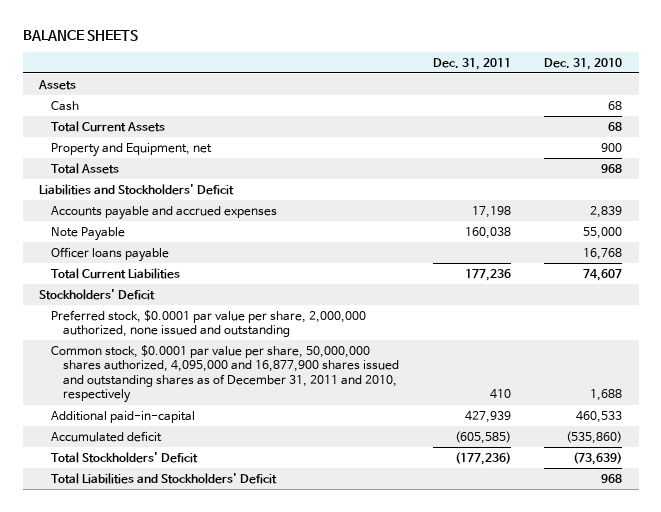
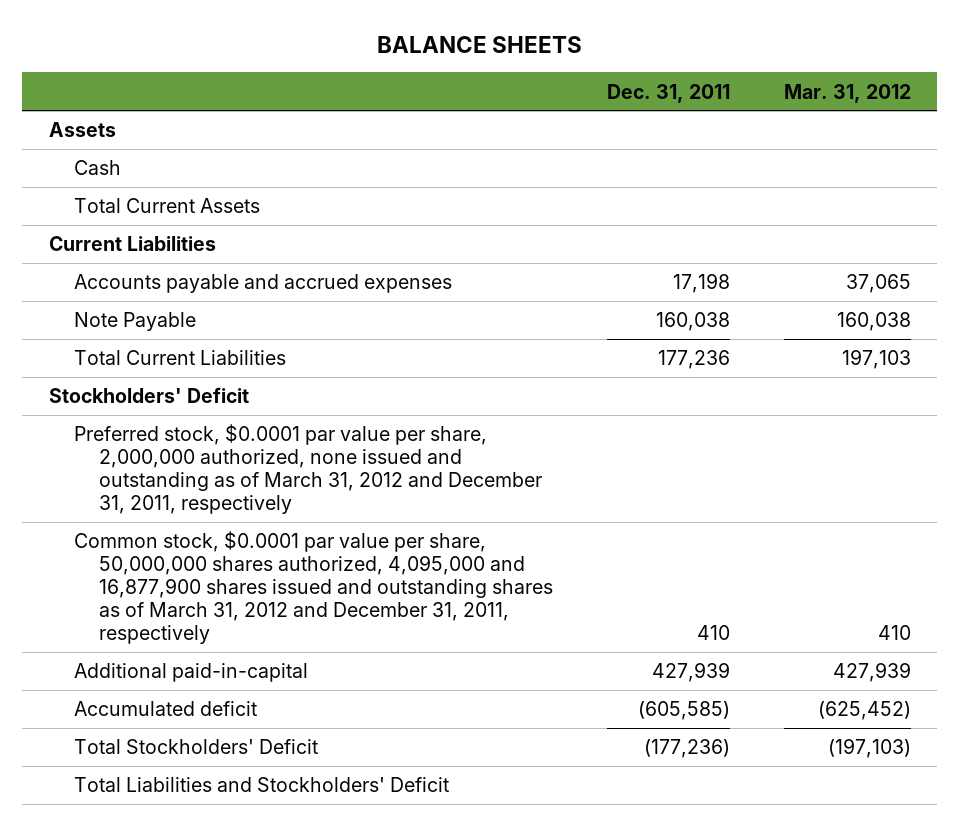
- | Dec. 31, 2011 | Dec. 31, 2010
+ | Dec. 31, 2011 | Mar. 31, 2012
- Property and Equipment, net | | 900
- Total Assets | | 968
- Liabilities and Stockholders' Deficit
+ Current Liabilities
- Officer loans payable | | 16,768
- Preferred stock, $0.0001 par value per share, 2,000,000 authorized, none issued and outstanding
- Common stock, $0.0001 par value per share, 50,000,000 shares authorized, 4,095,000 and 16,877,900 shares issued and outstanding shares as of December 31, 2011 and 2010, respectively | 410 | 1,688
+ Preferred stock, $0.0001 par value per share, 2,000,000 authorized, none issued and outstanding as of March 31, 2012 and December 31, 2011, respectively
+ Common stock, $0.0001 par value per share, 50,000,000 shares authorized, 4,095,000 and 16,877,900 shares issued and outstanding shares as of March 31, 2012 and December 31, 2011, respectively | 410 | 410

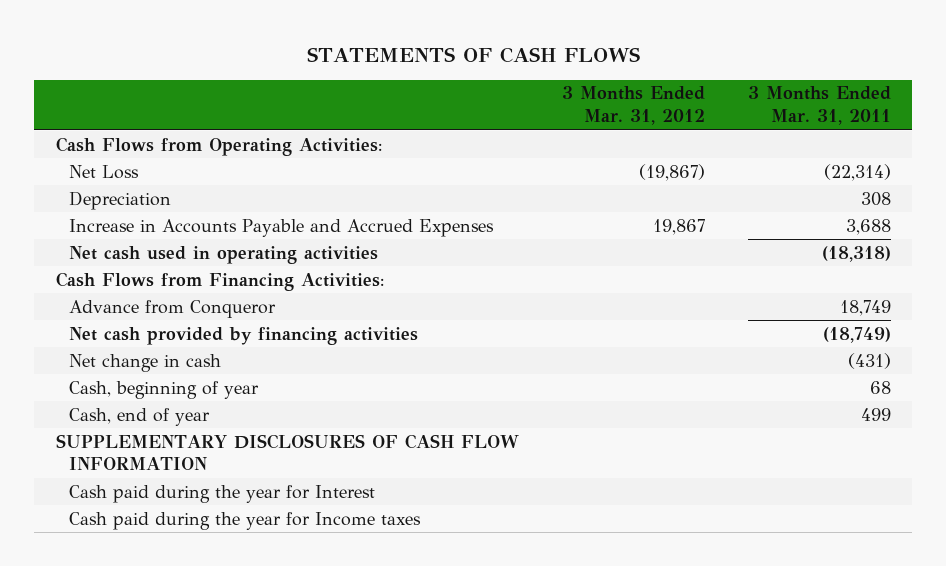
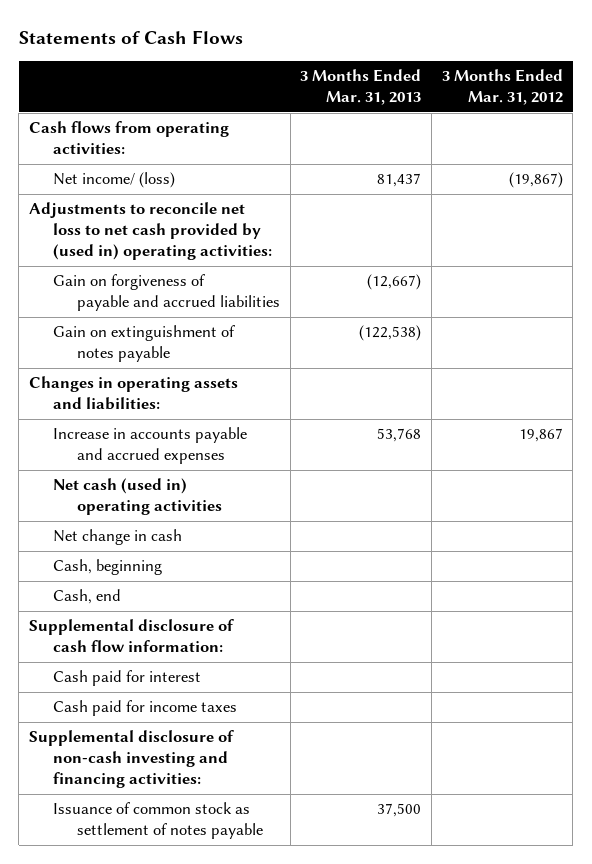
- STATEMENTS OF CASH FLOWS
+ Statements of Cash Flows
- | 3 Months Ended Mar. 31, 2012 | 3 Months Ended Mar. 31, 2011
+ | 3 Months Ended Mar. 31, 2013 | 3 Months Ended Mar. 31, 2012
- Cash Flows from Operating Activities:
- Net Loss | (19,867) | (22,314)
- Depreciation | | 308
- Increase in Accounts Payable and Accrued Expenses | 19,867 | 3,688
- Net cash used in operating activities | | (18,318)
- Cash Flows from Financing Activities:
- Advance from Conqueror | | 18,749
- Net cash provided by financing activities | | (18,749)
+ Cash flows from operating activities:
+ Net income/ (loss) | 81,437 | (19,867)
+ Adjustments to reconcile net loss to net cash provided by (used in) operating activities:
+ Gain on forgiveness of payable and accrued liabilities | (12,667) |
+ Gain on extinguishment of notes payable | (122,538) |
+ Changes in operating assets and liabilities:
+ Increase in accounts payable and accrued expenses | 53,768 | 19,867
+ Net cash (used in) operating activities
- Cash, beginning of year | | 68
- Cash, end of year | | 499
- SUPPLEMENTARY DISCLOSURES OF CASH FLOW INFORMATION
- Cash paid during the year for Interest
- Cash paid during the year for Income taxes
+ Cash, beginning
+ Cash, end
+ Supplemental disclosure of cash flow information:
+ Cash paid for interest
+ Cash paid for income taxes
+ Supplemental disclosure of non-cash investing and financing activities:
+ Issuance of common stock as settlement of notes payable | 37,500 |

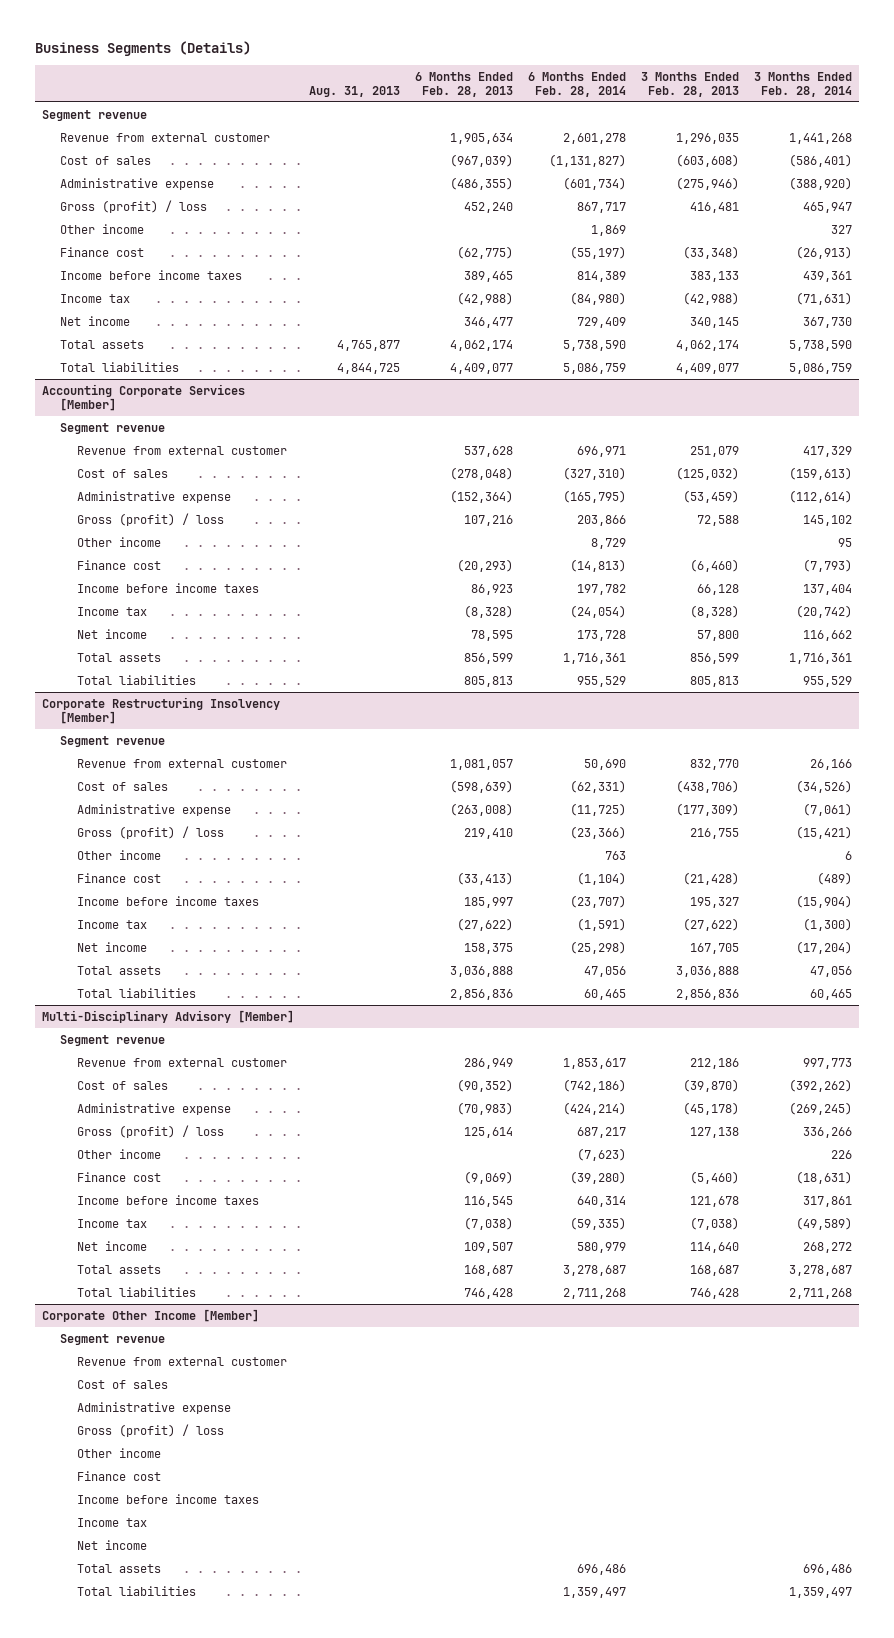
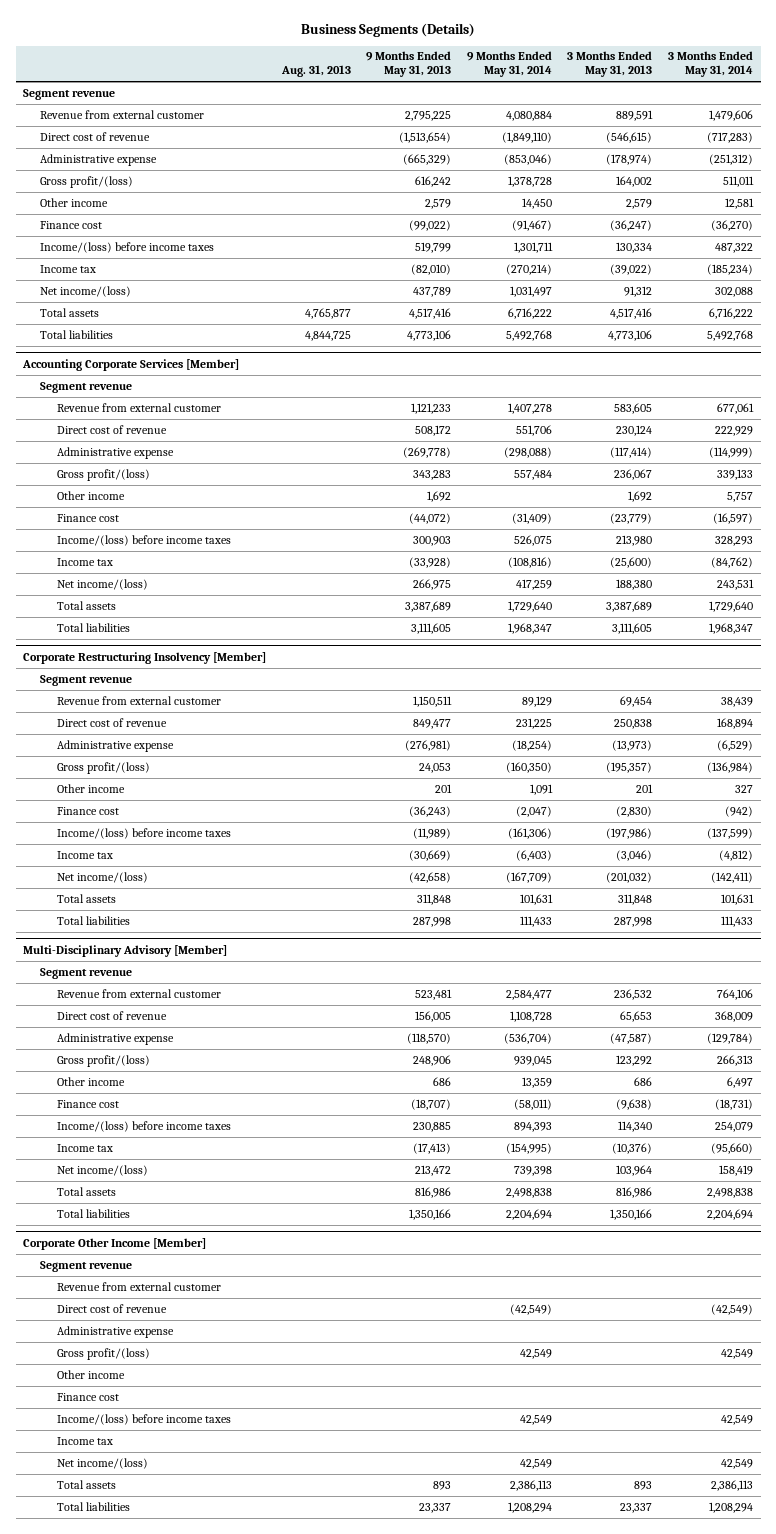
- | Aug. 31, 2013 | 6 Months Ended Feb. 28, 2013 | 6 Months Ended Feb. 28, 2014 | 3 Months Ended Feb. 28, 2013 | 3 Months Ended Feb. 28, 2014
+ | Aug. 31, 2013 | 9 Months Ended May 31, 2013 | 9 Months Ended May 31, 2014 | 3 Months Ended May 31, 2013 | 3 Months Ended May 31, 2014
- Cost of sales | | (967,039) | (1,131,827) | (603,608) | (586,401)
+ Direct cost of revenue | | (1,513,654) | (1,849,110) | (546,615) | (717,283)
- Gross (profit) / loss | | 452,240 | 867,717 | 416,481 | 465,947
+ Gross profit/(loss) | | 616,242 | 1,378,728 | 164,002 | 511,011
- Income before income taxes | | 389,465 | 814,389 | 383,133 | 439,361
+ Income/(loss) before income taxes | | 519,799 | 1,301,711 | 130,334 | 487,322
- Net income | | 346,477 | 729,409 | 340,145 | 367,730
+ Net income/(loss) | | 437,789 | 1,031,497 | 91,312 | 302,088
@ Accounting Corporate Services [Member]
- Cost of sales | | (278,048) | (327,310) | (125,032) | (159,613)
+ Direct cost of revenue | | 508,172 | 551,706 | 230,124 | 222,929
- Gross (profit) / loss | | 107,216 | 203,866 | 72,588 | 145,102
+ Gross profit/(loss) | | 343,283 | 557,484 | 236,067 | 339,133
- Income before income taxes | | 86,923 | 197,782 | 66,128 | 137,404
+ Income/(loss) before income taxes | | 300,903 | 526,075 | 213,980 | 328,293
- Net income | | 78,595 | 173,728 | 57,800 | 116,662
+ Net income/(loss) | | 266,975 | 417,259 | 188,380 | 243,531
@ Corporate Restructuring Insolvency [Member]
- Cost of sales | | (598,639) | (62,331) | (438,706) | (34,526)
+ Direct cost of revenue | | 849,477 | 231,225 | 250,838 | 168,894
- Gross (profit) / loss | | 219,410 | (23,366) | 216,755 | (15,421)
+ Gross profit/(loss) | | 24,053 | (160,350) | (195,357) | (136,984)
- Income before income taxes | | 185,997 | (23,707) | 195,327 | (15,904)
+ Income/(loss) before income taxes | | (11,989) | (161,306) | (197,986) | (137,599)
- Net income | | 158,375 | (25,298) | 167,705 | (17,204)
+ Net income/(loss) | | (42,658) | (167,709) | (201,032) | (142,411)
@ Multi-Disciplinary Advisory [Member]
- Cost of sales | | (90,352) | (742,186) | (39,870) | (392,262)
+ Direct cost of revenue | | 156,005 | 1,108,728 | 65,653 | 368,009
- Gross (profit) / loss | | 125,614 | 687,217 | 127,138 | 336,266
+ Gross profit/(loss) | | 248,906 | 939,045 | 123,292 | 266,313
- Income before income taxes | | 116,545 | 640,314 | 121,678 | 317,861
+ Income/(loss) before income taxes | | 230,885 | 894,393 | 114,340 | 254,079
- Net income | | 109,507 | 580,979 | 114,640 | 268,272
+ Net income/(loss) | | 213,472 | 739,398 | 103,964 | 158,419
@ Corporate Other Income [Member]
- Cost of sales
+ Direct cost of revenue | | | (42,549) | | (42,549)
- Gross (profit) / loss
+ Gross profit/(loss) | | | 42,549 | | 42,549
- Income before income taxes
+ Income/(loss) before income taxes | | | 42,549 | | 42,549
- Net income
+ Net income/(loss) | | | 42,549 | | 42,549

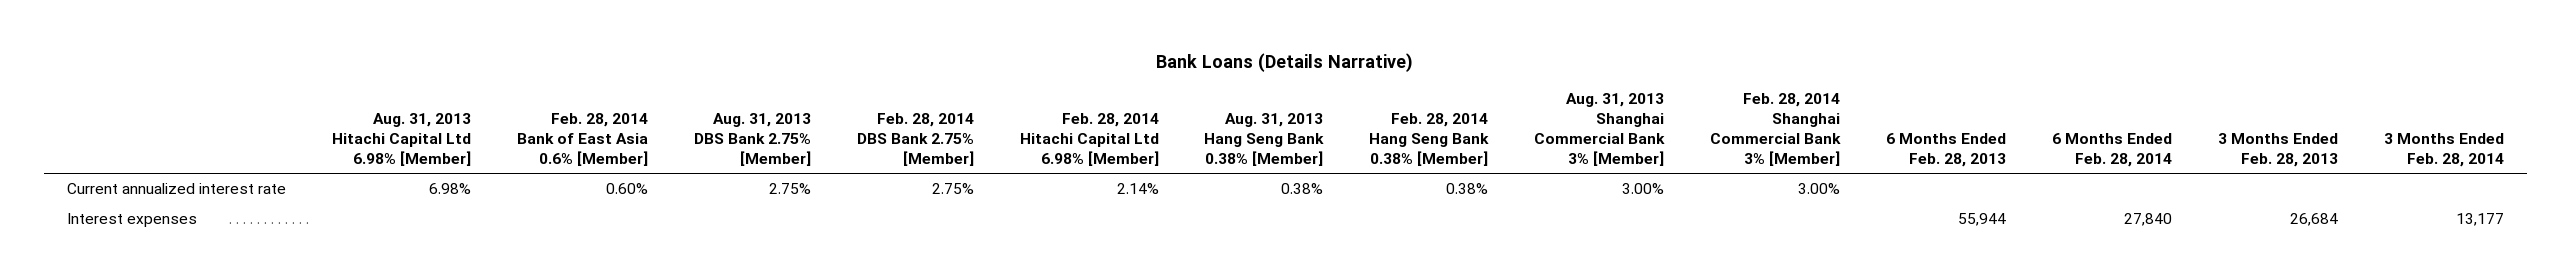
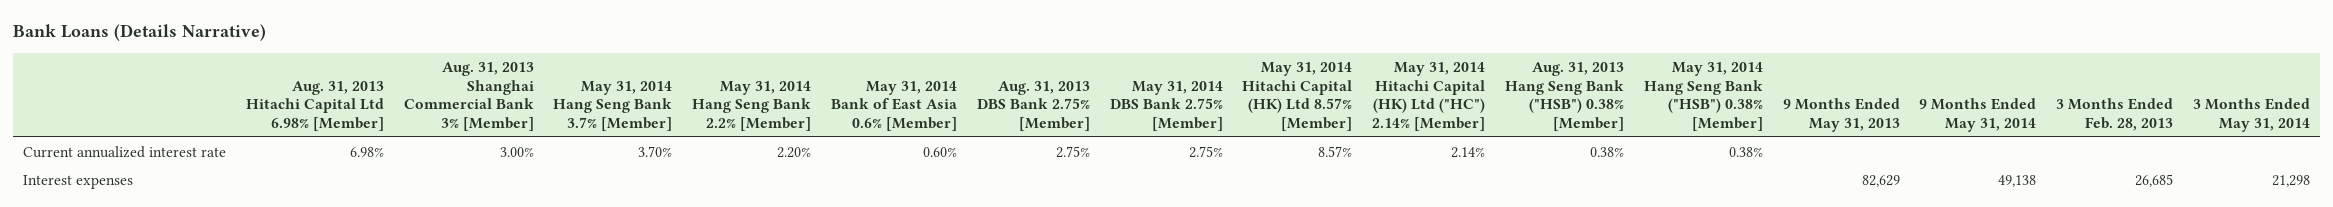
- | Aug. 31, 2013 Hitachi Capital Ltd 6.98% [Member] | Feb. 28, 2014 Bank of East Asia 0.6% [Member] | Aug. 31, 2013 DBS Bank 2.75% [Member] | Feb. 28, 2014 DBS Bank 2.75% [Member] | Feb. 28, 2014 Hitachi Capital Ltd 6.98% [Member] | Aug. 31, 2013 Hang Seng Bank 0.38% [Member] | Feb. 28, 2014 Hang Seng Bank 0.38% [Member] | Aug. 31, 2013 Shanghai Commercial Bank 3% [Member] | Feb. 28, 2014 Shanghai Commercial Bank 3% [Member] | 6 Months Ended Feb. 28, 2013 | 6 Months Ended Feb. 28, 2014 | 3 Months Ended Feb. 28, 2013 | 3 Months Ended Feb. 28, 2014
+ | Aug. 31, 2013 Hitachi Capital Ltd 6.98% [Member] | Aug. 31, 2013 Shanghai Commercial Bank 3% [Member] | May 31, 2014 Hang Seng Bank 3.7% [Member] | May 31, 2014 Hang Seng Bank 2.2% [Member] | May 31, 2014 Bank of East Asia 0.6% [Member] | Aug. 31, 2013 DBS Bank 2.75% [Member] | May 31, 2014 DBS Bank 2.75% [Member] | May 31, 2014 Hitachi Capital (HK) Ltd 8.57% [Member] | May 31, 2014 Hitachi Capital (HK) Ltd ("HC") 2.14% [Member] | Aug. 31, 2013 Hang Seng Bank ("HSB") 0.38% [Member] | May 31, 2014 Hang Seng Bank ("HSB") 0.38% [Member] | 9 Months Ended May 31, 2013 | 9 Months Ended May 31, 2014 | 3 Months Ended Feb. 28, 2013 | 3 Months Ended May 31, 2014
- Interest expenses | | | | | | | | | | 55,944 | 27,840 | 26,684 | 13,177
+ Interest expenses | | | | | | | | | | | | 82,629 | 49,138 | 26,685 | 21,298

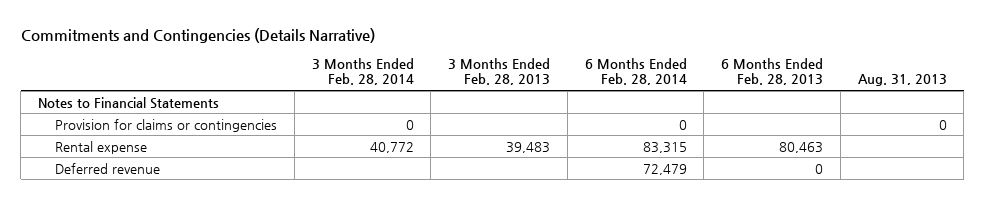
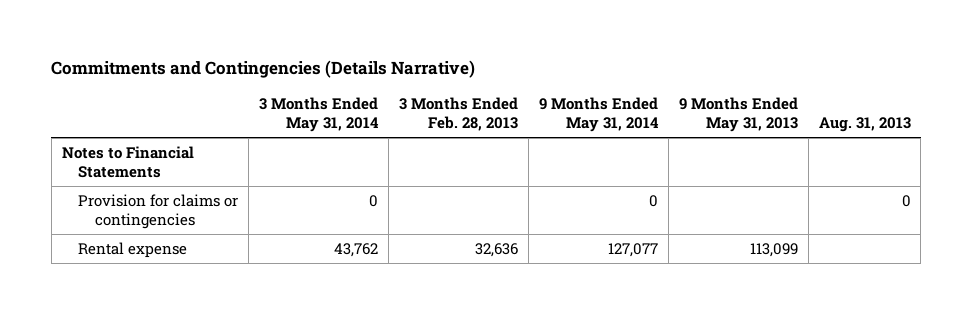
- | 3 Months Ended Feb. 28, 2014 | 3 Months Ended Feb. 28, 2013 | 6 Months Ended Feb. 28, 2014 | 6 Months Ended Feb. 28, 2013 | Aug. 31, 2013
+ | 3 Months Ended May 31, 2014 | 3 Months Ended Feb. 28, 2013 | 9 Months Ended May 31, 2014 | 9 Months Ended May 31, 2013 | Aug. 31, 2013
- Rental expense | 40,772 | 39,483 | 83,315 | 80,463 |
- Deferred revenue | | | 72,479 | 0 |
+ Rental expense | 43,762 | 32,636 | 127,077 | 113,099 |

